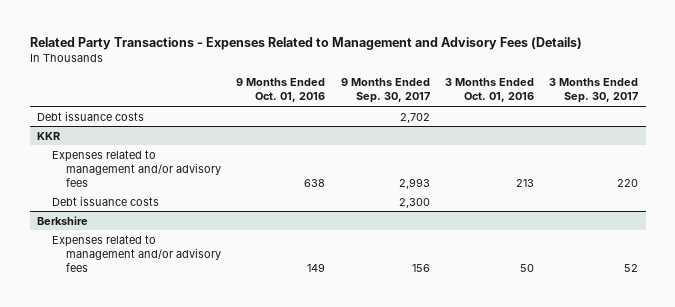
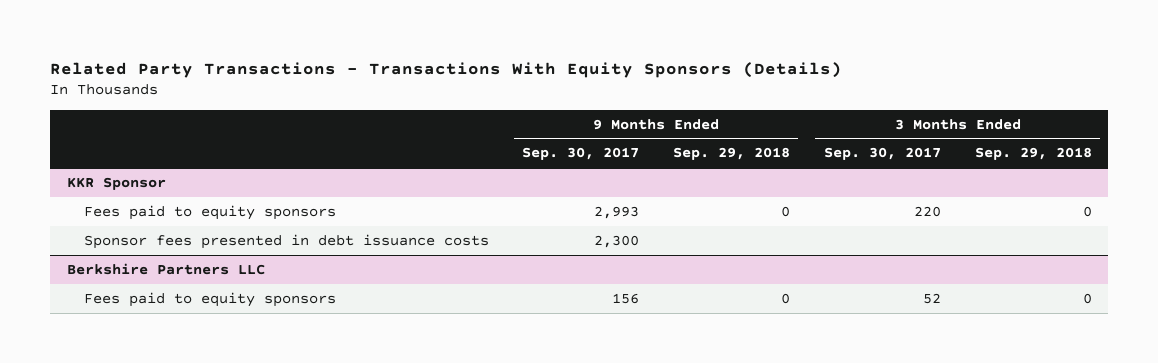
- Related Party Transactions - Expenses Related to Management and Advisory Fees (Details)
+ Related Party Transactions - Transactions With Equity Sponsors (Details)
- | 9 Months Ended Oct. 01, 2016 | 9 Months Ended Sep. 30, 2017 | 3 Months Ended Oct. 01, 2016 | 3 Months Ended Sep. 30, 2017
+ | 9 Months Ended Sep. 30, 2017 | 9 Months Ended Sep. 29, 2018 | 3 Months Ended Sep. 30, 2017 | 3 Months Ended Sep. 29, 2018
- Debt issuance costs | | 2,702 | |
- KKR
- Expenses related to management and/or advisory fees | 638 | 2,993 | 213 | 220
- Debt issuance costs | | 2,300 | |
- Berkshire
- Expenses related to management and/or advisory fees | 149 | 156 | 50 | 52
+ KKR Sponsor
+ Fees paid to equity sponsors | 2,993 | 0 | 220 | 0
+ Sponsor fees presented in debt issuance costs | 2,300 | | |
+ Berkshire Partners LLC
+ Fees paid to equity sponsors | 156 | 0 | 52 | 0

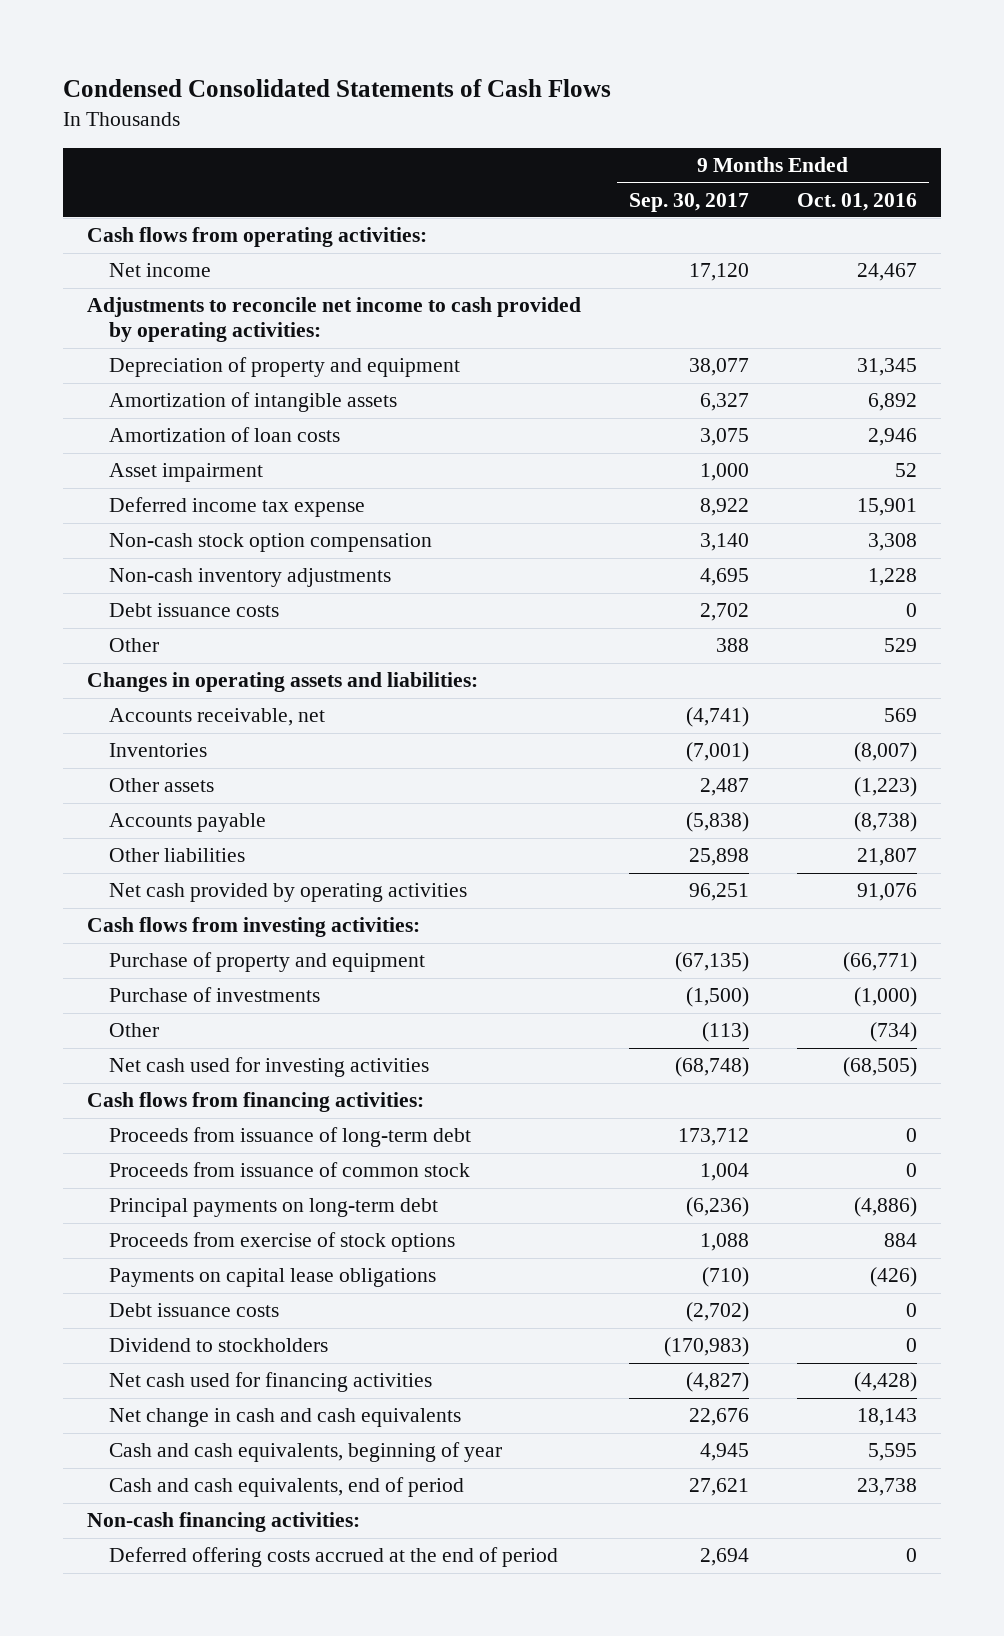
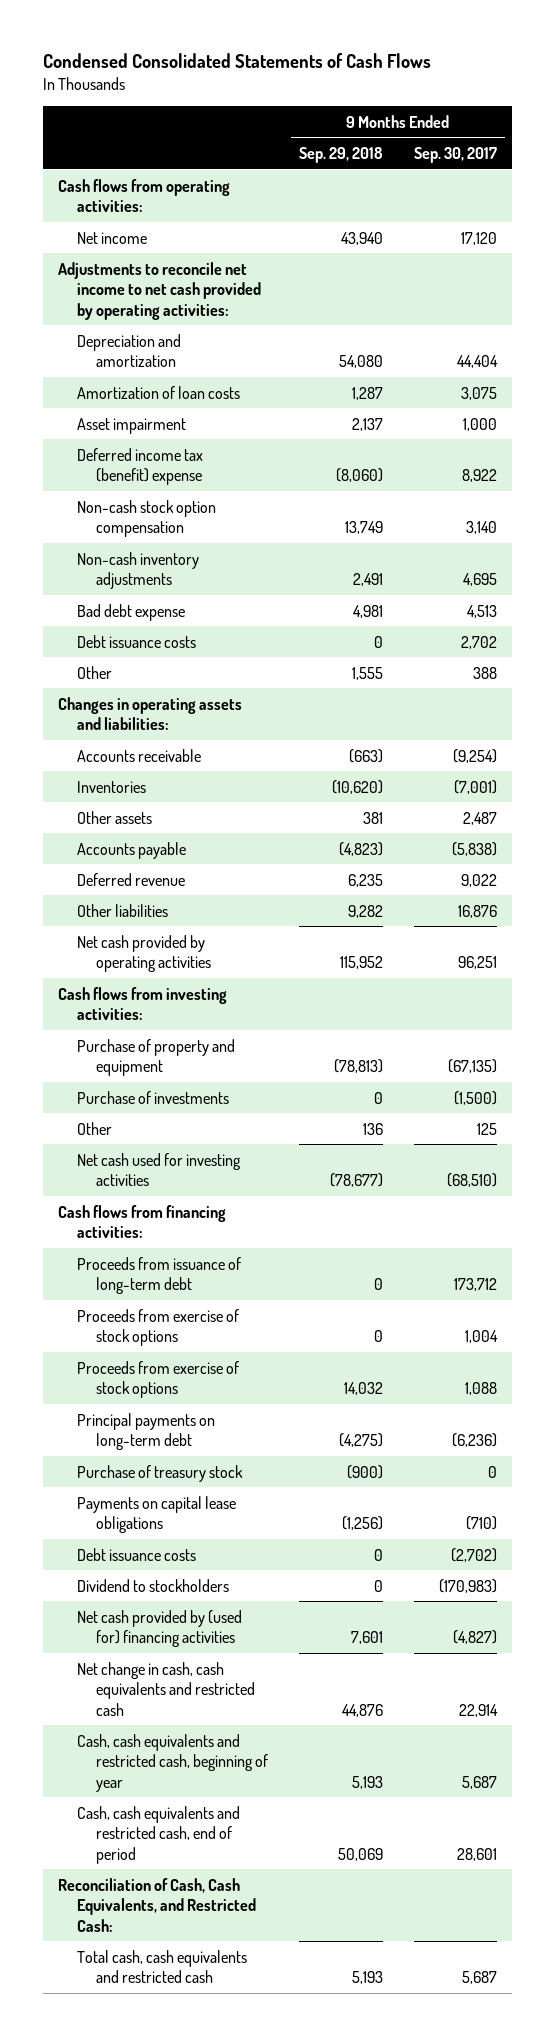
- | 9 Months Ended Sep. 30, 2017 | 9 Months Ended Oct. 01, 2016
+ | 9 Months Ended Sep. 29, 2018 | 9 Months Ended Sep. 30, 2017
- Adjustments to reconcile net income to cash provided by operating activities:
- Depreciation of property and equipment | 38,077 | 31,345
- Amortization of intangible assets | 6,327 | 6,892
+ Adjustments to reconcile net income to net cash provided by operating activities:
+ Depreciation and amortization | 54,080 | 44,404
- Deferred income tax expense | 8,922 | 15,901
+ Deferred income tax (benefit) expense | (8,060) | 8,922
+ Bad debt expense | 4,981 | 4,513
- Accounts receivable, net | (4,741) | 569
+ Accounts receivable | (663) | (9,254)
- Other liabilities | 25,898 | 21,807
+ Deferred revenue | 6,235 | 9,022
+ Other liabilities | 9,282 | 16,876
- Other | (113) | (734)
- Net cash used for investing activities | (68,748) | (68,505)
+ Other | 136 | 125
+ Net cash used for investing activities | (78,677) | (68,510)
- Proceeds from issuance of common stock | 1,004 | 0
+ Proceeds from exercise of stock options | 0 | 1,004
moved down: Principal payments on long-term debt | (4,275) | (6,236)
+ Purchase of treasury stock | (900) | 0
- Net cash used for financing activities | (4,827) | (4,428)
- Net change in cash and cash equivalents | 22,676 | 18,143
- Cash and cash equivalents, beginning of year | 4,945 | 5,595
- Cash and cash equivalents, end of period | 27,621 | 23,738
- Non-cash financing activities:
- Deferred offering costs accrued at the end of period | 2,694 | 0
+ Net cash provided by (used for) financing activities | 7,601 | (4,827)
+ Net change in cash, cash equivalents and restricted cash | 44,876 | 22,914
+ Cash, cash equivalents and restricted cash, beginning of year | 5,193 | 5,687
+ Cash, cash equivalents and restricted cash, end of period | 50,069 | 28,601
+ Reconciliation of Cash, Cash Equivalents, and Restricted Cash:
+ Total cash, cash equivalents and restricted cash | 5,193 | 5,687

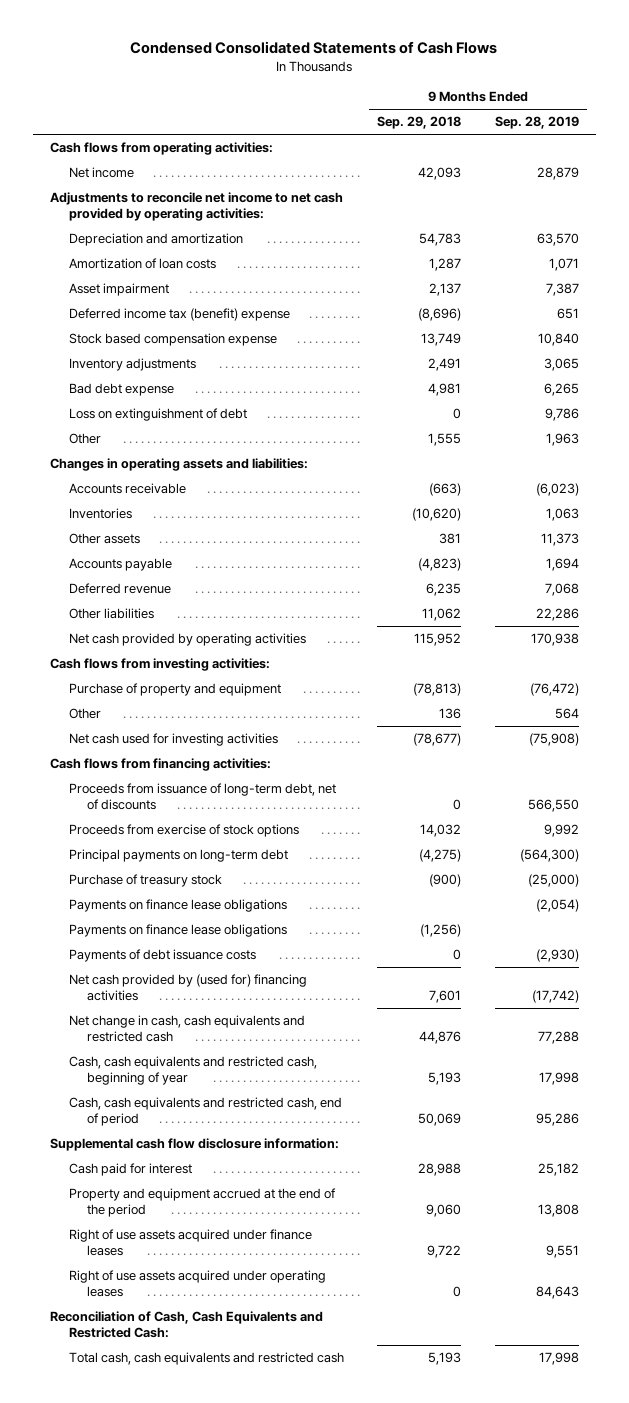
- | 9 Months Ended Sep. 29, 2018 | 9 Months Ended Sep. 30, 2017
+ | 9 Months Ended Sep. 29, 2018 | 9 Months Ended Sep. 28, 2019
- Net income | 43,940 | 17,120
+ Net income | 42,093 | 28,879
- Depreciation and amortization | 54,080 | 44,404
+ Depreciation and amortization | 54,783 | 63,570
- Deferred income tax (benefit) expense | (8,060) | 8,922
- Non-cash stock option compensation | 13,749 | 3,140
- Non-cash inventory adjustments | 2,491 | 4,695
+ Deferred income tax (benefit) expense | (8,696) | 651
+ Stock based compensation expense | 13,749 | 10,840
+ Inventory adjustments | 2,491 | 3,065
- Debt issuance costs | 0 | 2,702
+ Loss on extinguishment of debt | 0 | 9,786
- Other liabilities | 9,282 | 16,876
+ Other liabilities | 11,062 | 22,286
- Purchase of investments | 0 | (1,500)
- Proceeds from issuance of long-term debt | 0 | 173,712
- Proceeds from exercise of stock options | 0 | 1,004
+ Proceeds from issuance of long-term debt, net of discounts | 0 | 566,550
- Payments on capital lease obligations | (1,256) | (710)
- Debt issuance costs | 0 | (2,702)
- Dividend to stockholders | 0 | (170,983)
+ Payments on finance lease obligations | | (2,054)
+ Payments on finance lease obligations | (1,256) |
+ Payments of debt issuance costs | 0 | (2,930)
- Reconciliation of Cash, Cash Equivalents, and Restricted Cash:
+ Supplemental cash flow disclosure information:
+ Cash paid for interest | 28,988 | 25,182
+ Property and equipment accrued at the end of the period | 9,060 | 13,808
+ Right of use assets acquired under finance leases | 9,722 | 9,551
+ Right of use assets acquired under operating leases | 0 | 84,643
+ Reconciliation of Cash, Cash Equivalents and Restricted Cash:

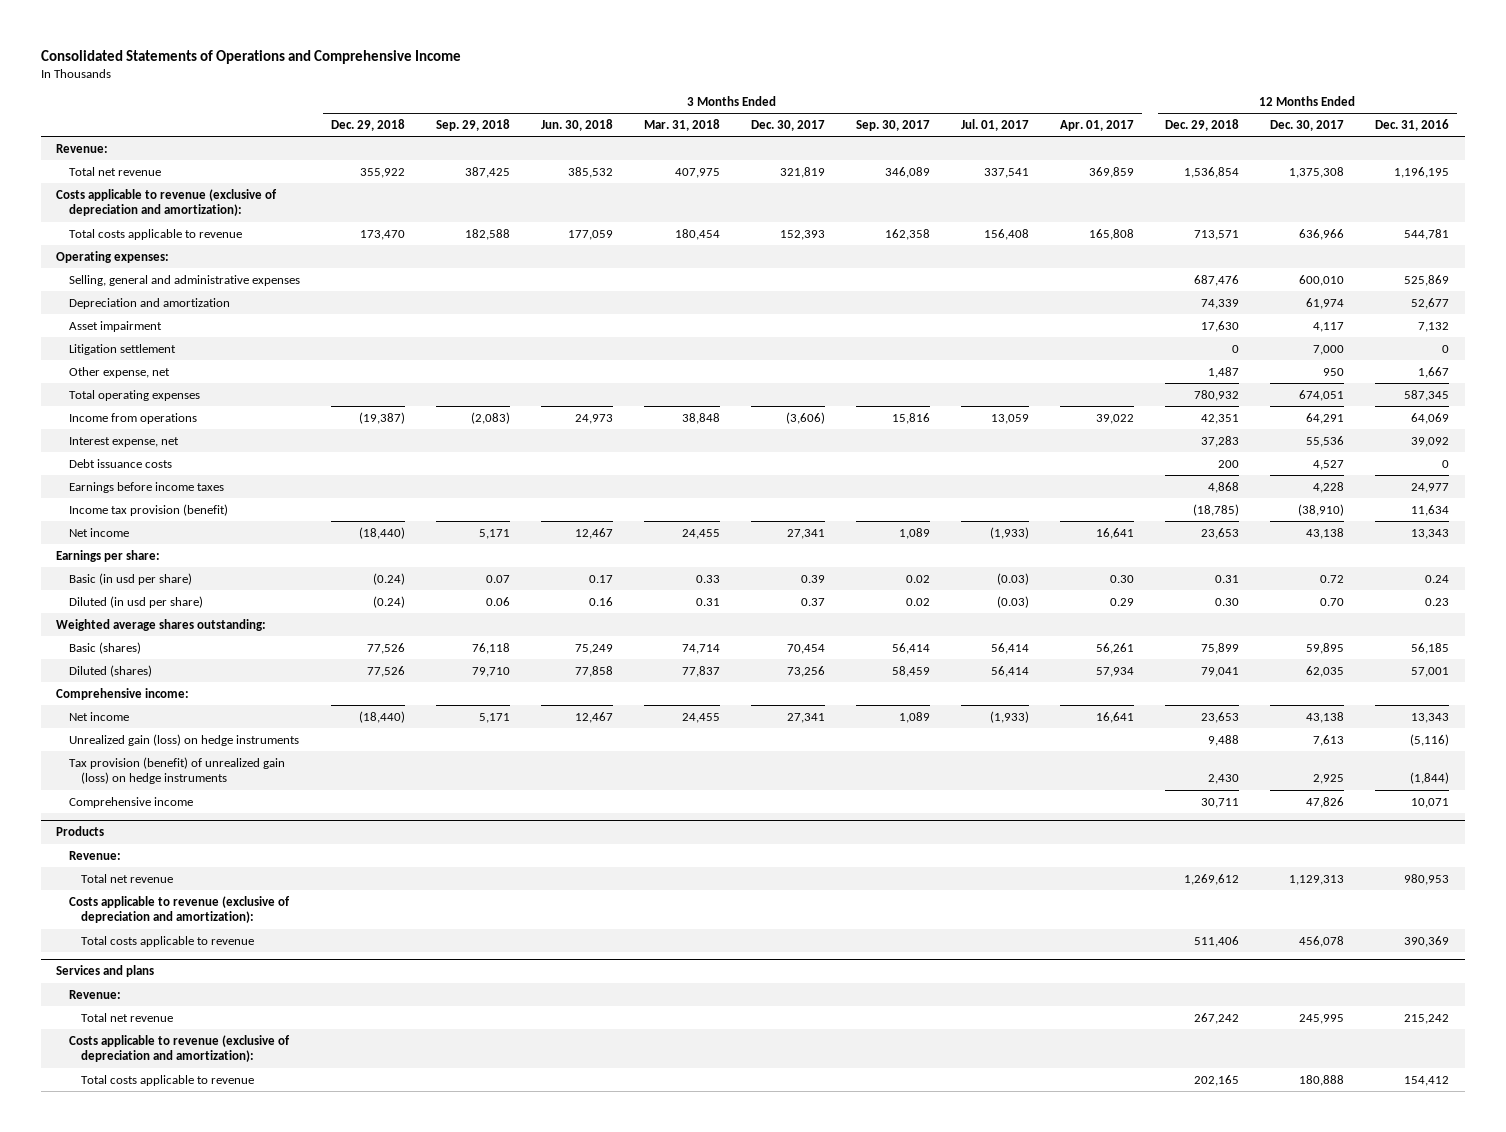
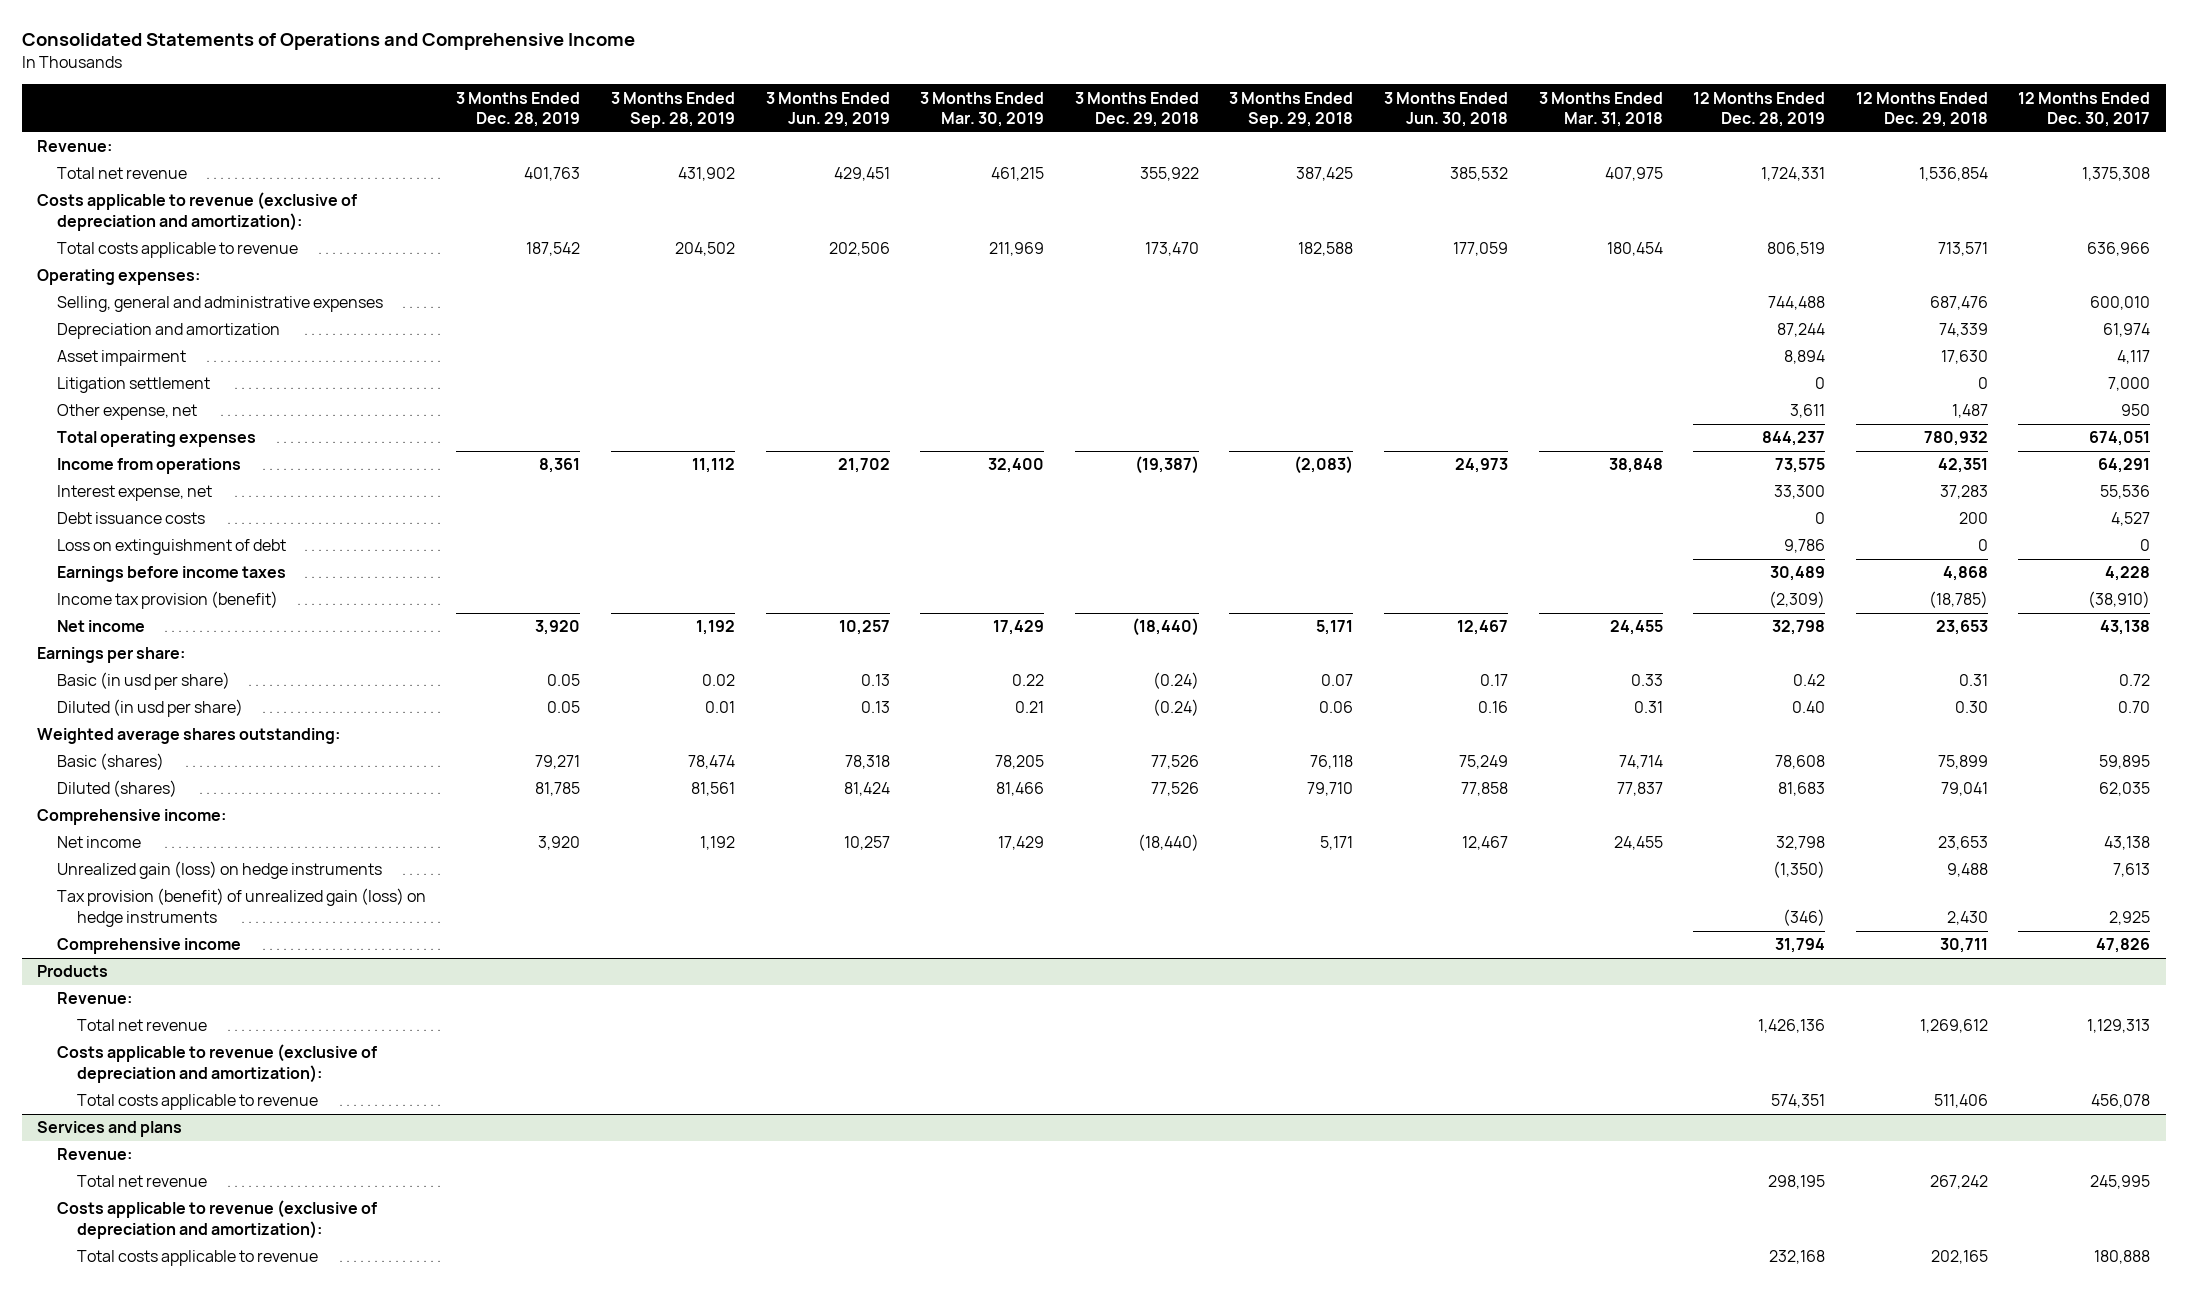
- | 3 Months Ended Dec. 29, 2018 | 3 Months Ended Sep. 29, 2018 | 3 Months Ended Jun. 30, 2018 | 3 Months Ended Mar. 31, 2018 | 3 Months Ended Dec. 30, 2017 | 3 Months Ended Sep. 30, 2017 | 3 Months Ended Jul. 01, 2017 | 3 Months Ended Apr. 01, 2017 | 12 Months Ended Dec. 29, 2018 | 12 Months Ended Dec. 30, 2017 | 12 Months Ended Dec. 31, 2016
+ | 3 Months Ended Dec. 28, 2019 | 3 Months Ended Sep. 28, 2019 | 3 Months Ended Jun. 29, 2019 | 3 Months Ended Mar. 30, 2019 | 3 Months Ended Dec. 29, 2018 | 3 Months Ended Sep. 29, 2018 | 3 Months Ended Jun. 30, 2018 | 3 Months Ended Mar. 31, 2018 | 12 Months Ended Dec. 28, 2019 | 12 Months Ended Dec. 29, 2018 | 12 Months Ended Dec. 30, 2017
+ Loss on extinguishment of debt | | | | | | | | | 9,786 | 0 | 0

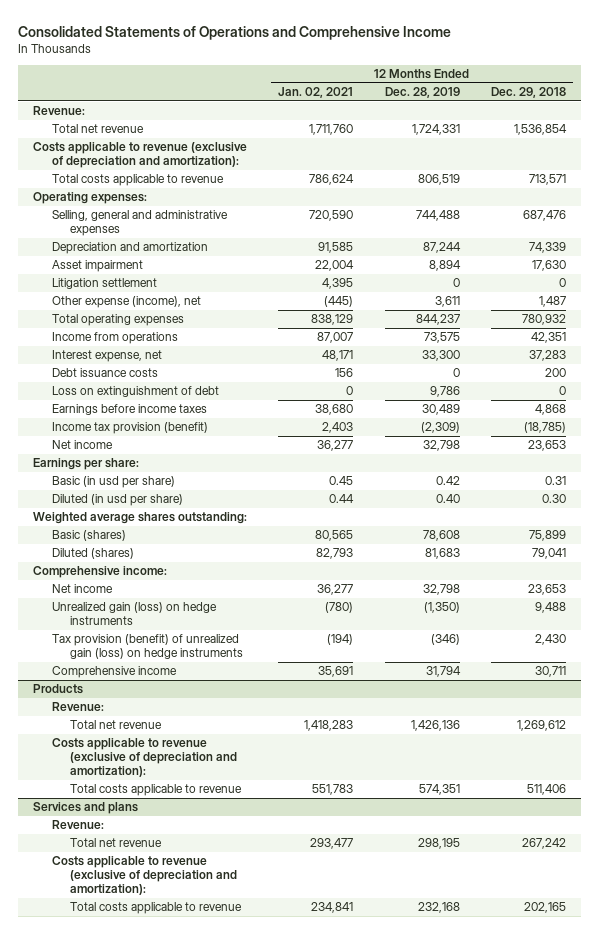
- | 3 Months Ended Dec. 28, 2019 | 3 Months Ended Sep. 28, 2019 | 3 Months Ended Jun. 29, 2019 | 3 Months Ended Mar. 30, 2019 | 3 Months Ended Dec. 29, 2018 | 3 Months Ended Sep. 29, 2018 | 3 Months Ended Jun. 30, 2018 | 3 Months Ended Mar. 31, 2018 | 12 Months Ended Dec. 28, 2019 | 12 Months Ended Dec. 29, 2018 | 12 Months Ended Dec. 30, 2017
+ | 12 Months Ended Jan. 02, 2021 | 12 Months Ended Dec. 28, 2019 | 12 Months Ended Dec. 29, 2018
- Other expense, net | | | | | | | | | 3,611 | 1,487 | 950
+ Other expense (income), net | (445) | 3,611 | 1,487

